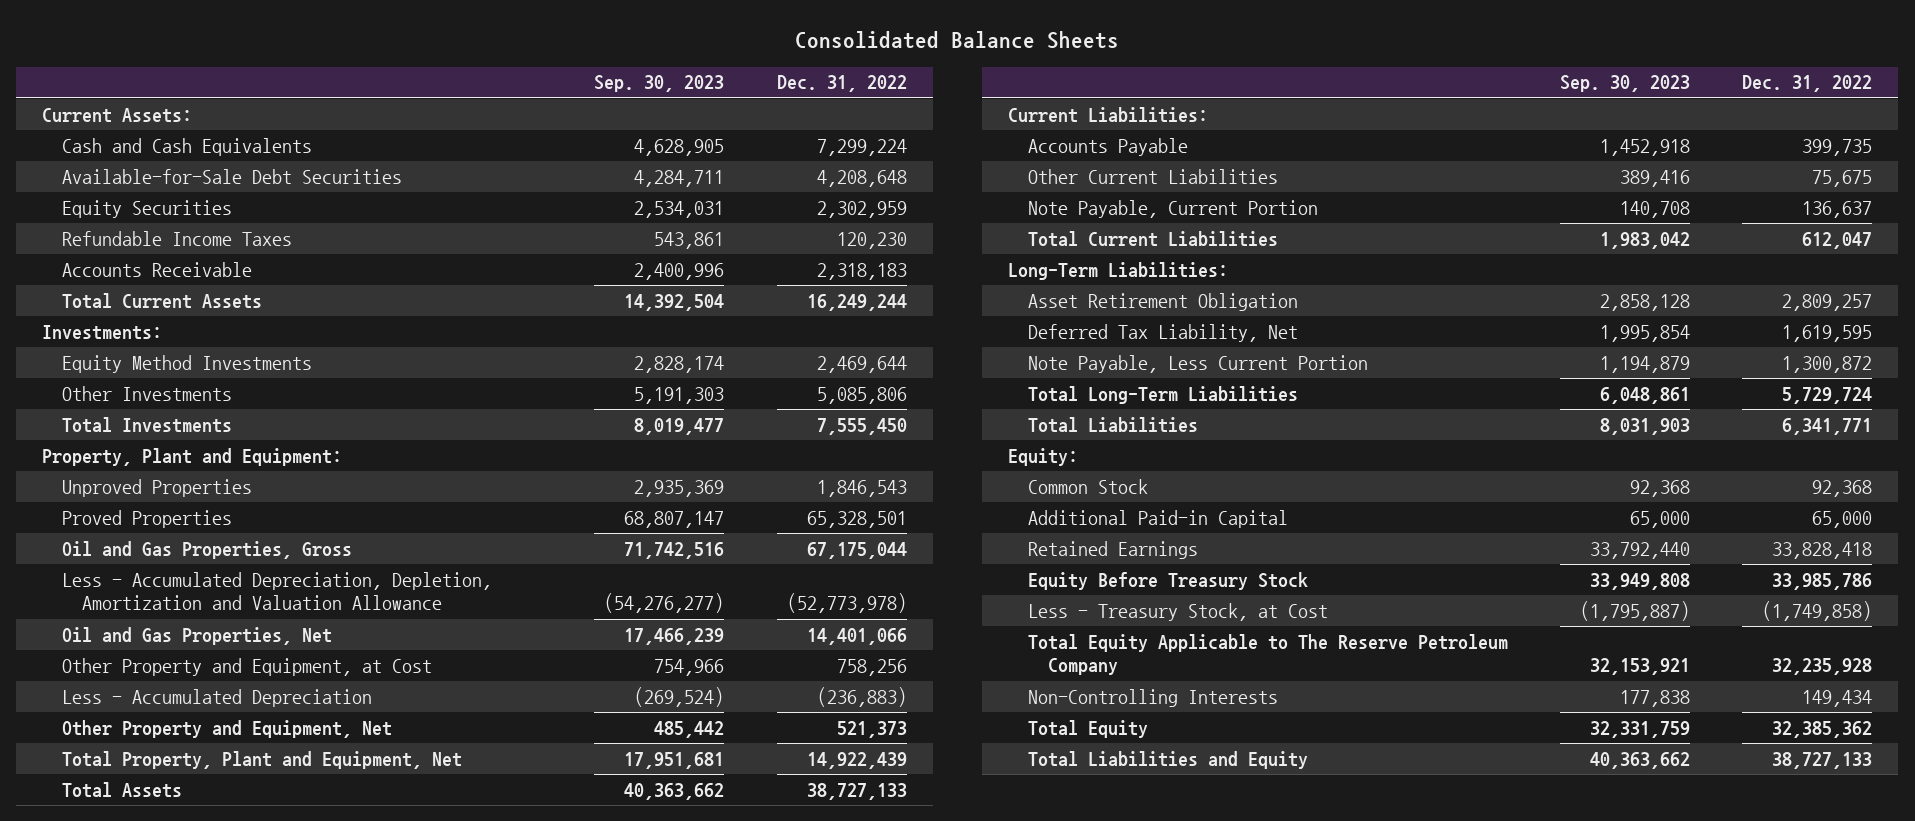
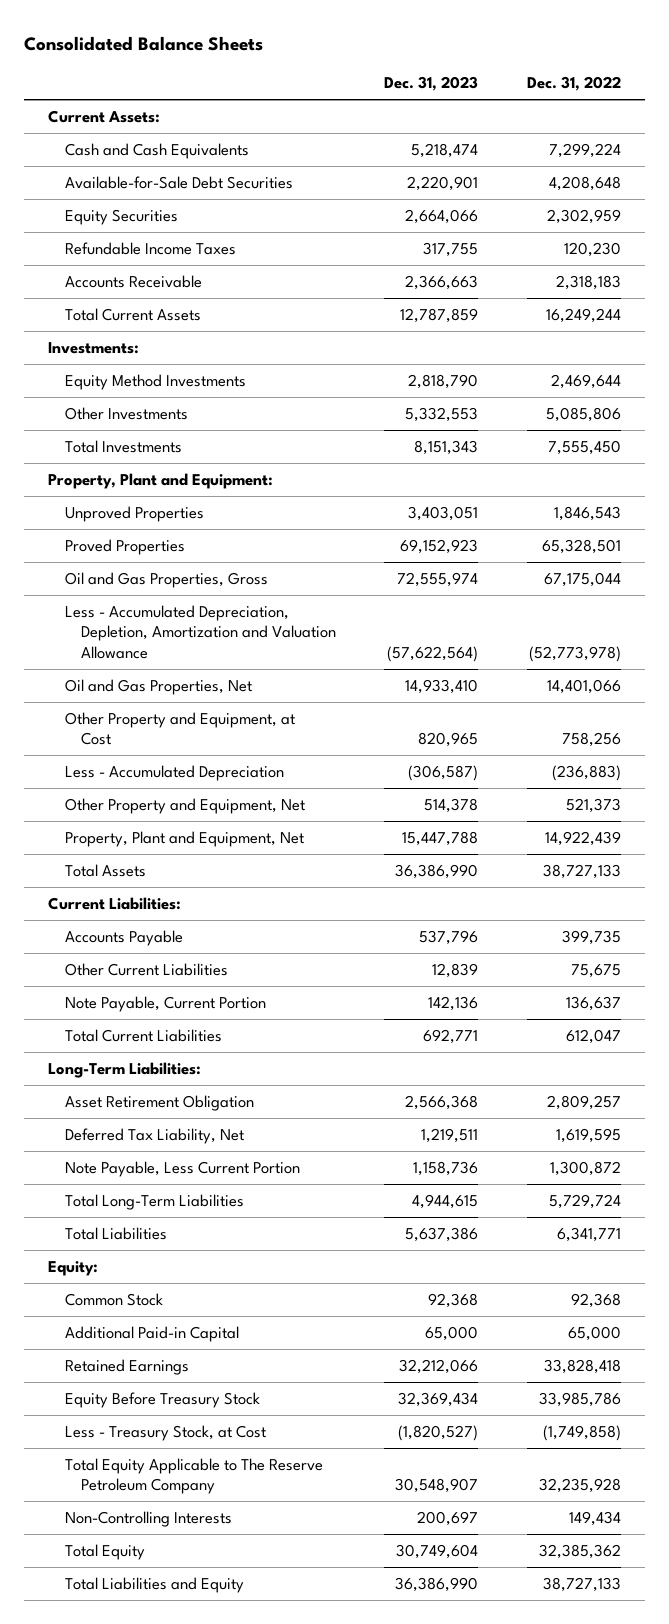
- | Sep. 30, 2023 | Dec. 31, 2022
+ | Dec. 31, 2023 | Dec. 31, 2022
- Total Property, Plant and Equipment, Net | 17,951,681 | 14,922,439
+ Property, Plant and Equipment, Net | 15,447,788 | 14,922,439

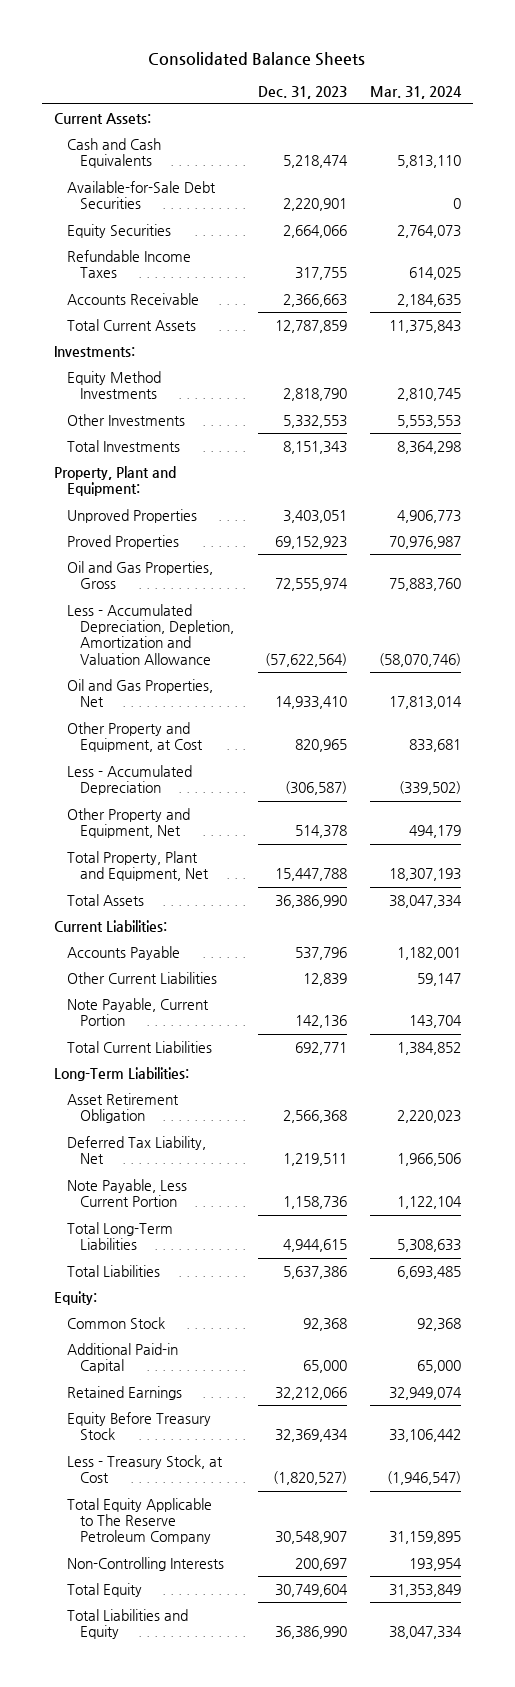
- | Dec. 31, 2023 | Dec. 31, 2022
+ | Dec. 31, 2023 | Mar. 31, 2024
- Property, Plant and Equipment, Net | 15,447,788 | 14,922,439
+ Total Property, Plant and Equipment, Net | 15,447,788 | 18,307,193

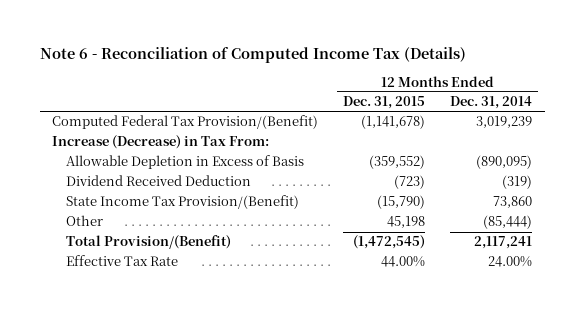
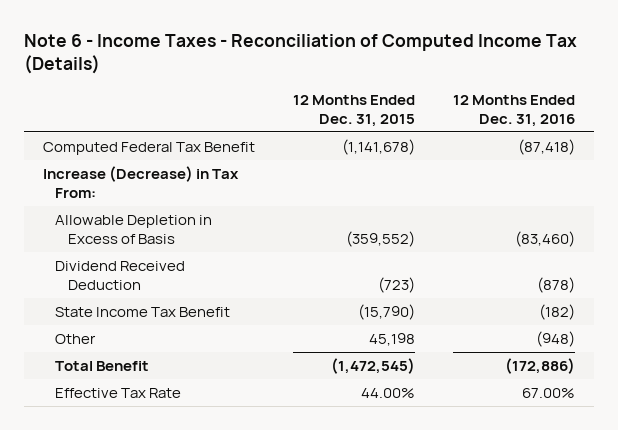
- Note 6 - Reconciliation of Computed Income Tax (Details)
+ Note 6 - Income Taxes - Reconciliation of Computed Income Tax (Details)
- | 12 Months Ended Dec. 31, 2015 | 12 Months Ended Dec. 31, 2014
+ | 12 Months Ended Dec. 31, 2015 | 12 Months Ended Dec. 31, 2016
- Computed Federal Tax Provision/(Benefit) | (1,141,678) | 3,019,239
+ Computed Federal Tax Benefit | (1,141,678) | (87,418)
- State Income Tax Provision/(Benefit) | (15,790) | 73,860
+ State Income Tax Benefit | (15,790) | (182)
- Total Provision/(Benefit) | (1,472,545) | 2,117,241
+ Total Benefit | (1,472,545) | (172,886)

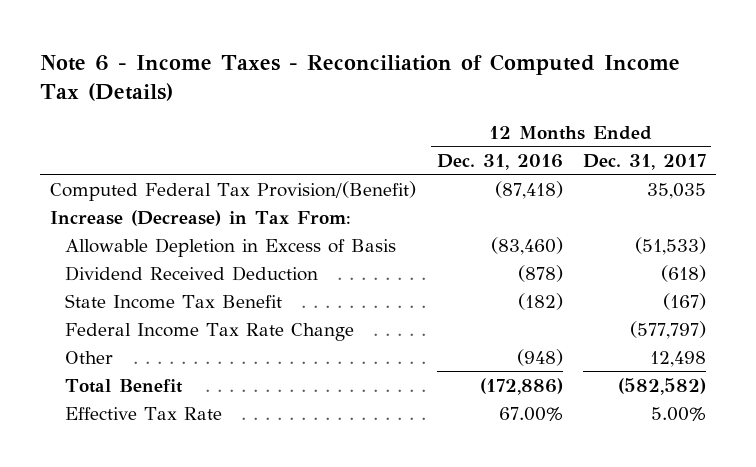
- | 12 Months Ended Dec. 31, 2015 | 12 Months Ended Dec. 31, 2016
+ | 12 Months Ended Dec. 31, 2016 | 12 Months Ended Dec. 31, 2017
- Computed Federal Tax Benefit | (1,141,678) | (87,418)
+ Computed Federal Tax Provision/(Benefit) | (87,418) | 35,035
+ Federal Income Tax Rate Change | | (577,797)

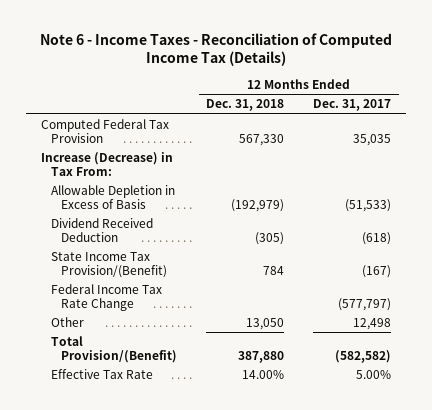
- | 12 Months Ended Dec. 31, 2016 | 12 Months Ended Dec. 31, 2017
+ | 12 Months Ended Dec. 31, 2018 | 12 Months Ended Dec. 31, 2017
- Computed Federal Tax Provision/(Benefit) | (87,418) | 35,035
+ Computed Federal Tax Provision | 567,330 | 35,035
- State Income Tax Benefit | (182) | (167)
+ State Income Tax Provision/(Benefit) | 784 | (167)
- Total Benefit | (172,886) | (582,582)
+ Total Provision/(Benefit) | 387,880 | (582,582)

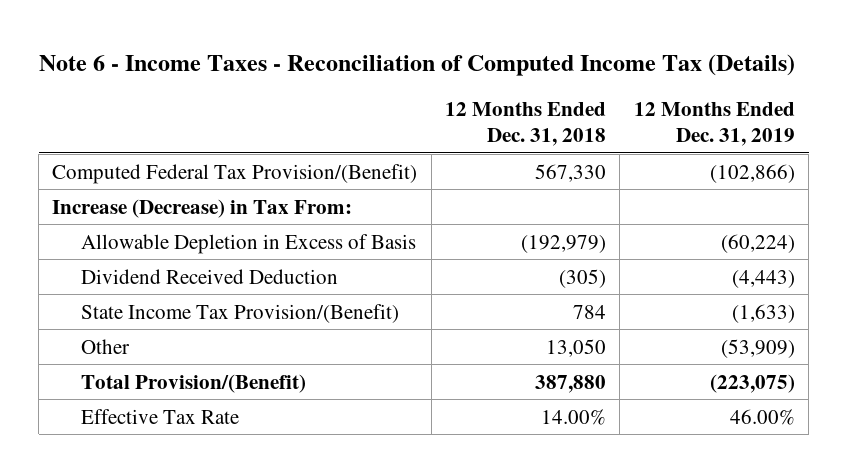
- | 12 Months Ended Dec. 31, 2018 | 12 Months Ended Dec. 31, 2017
+ | 12 Months Ended Dec. 31, 2018 | 12 Months Ended Dec. 31, 2019
- Computed Federal Tax Provision | 567,330 | 35,035
+ Computed Federal Tax Provision/(Benefit) | 567,330 | (102,866)
- Federal Income Tax Rate Change | | (577,797)

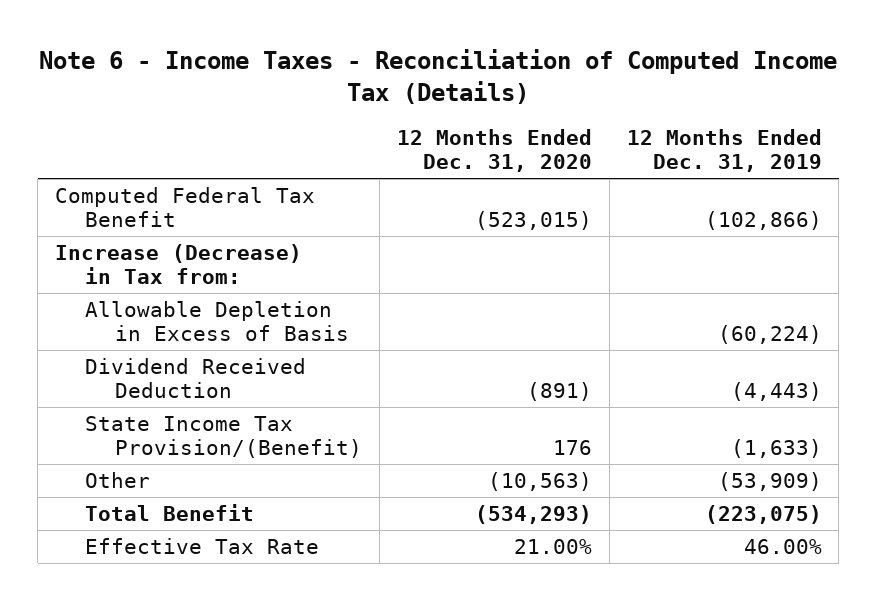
- | 12 Months Ended Dec. 31, 2018 | 12 Months Ended Dec. 31, 2019
+ | 12 Months Ended Dec. 31, 2020 | 12 Months Ended Dec. 31, 2019
- Computed Federal Tax Provision/(Benefit) | 567,330 | (102,866)
- Increase (Decrease) in Tax From:
+ Computed Federal Tax Benefit | (523,015) | (102,866)
+ Increase (Decrease) in Tax from:
- Total Provision/(Benefit) | 387,880 | (223,075)
+ Total Benefit | (534,293) | (223,075)

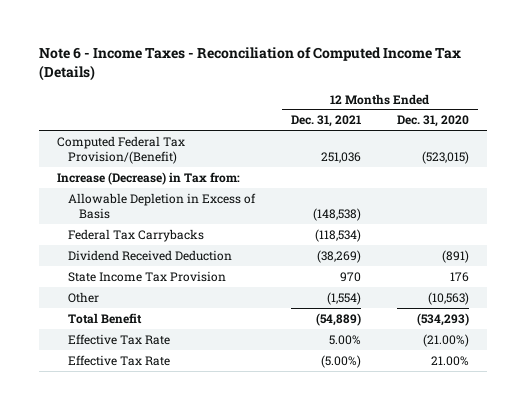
- | 12 Months Ended Dec. 31, 2020 | 12 Months Ended Dec. 31, 2019
+ | 12 Months Ended Dec. 31, 2021 | 12 Months Ended Dec. 31, 2020
- Computed Federal Tax Benefit | (523,015) | (102,866)
+ Computed Federal Tax Provision/(Benefit) | 251,036 | (523,015)
+ Federal Tax Carrybacks | (118,534) |
- State Income Tax Provision/(Benefit) | 176 | (1,633)
+ State Income Tax Provision | 970 | 176
+ Effective Tax Rate | 5.00% | (21.00%)

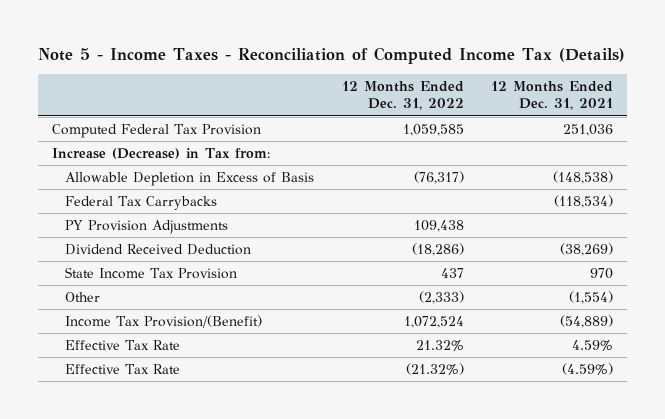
- Note 6 - Income Taxes - Reconciliation of Computed Income Tax (Details)
+ Note 5 - Income Taxes - Reconciliation of Computed Income Tax (Details)
- | 12 Months Ended Dec. 31, 2021 | 12 Months Ended Dec. 31, 2020
+ | 12 Months Ended Dec. 31, 2022 | 12 Months Ended Dec. 31, 2021
- Computed Federal Tax Provision/(Benefit) | 251,036 | (523,015)
+ Computed Federal Tax Provision | 1,059,585 | 251,036
+ PY Provision Adjustments | 109,438 |
- Total Benefit | (54,889) | (534,293)
- Effective Tax Rate | 5.00% | (21.00%)
- Effective Tax Rate | (5.00%) | 21.00%
+ Income Tax Provision/(Benefit) | 1,072,524 | (54,889)
+ Effective Tax Rate | 21.32% | 4.59%
+ Effective Tax Rate | (21.32%) | (4.59%)

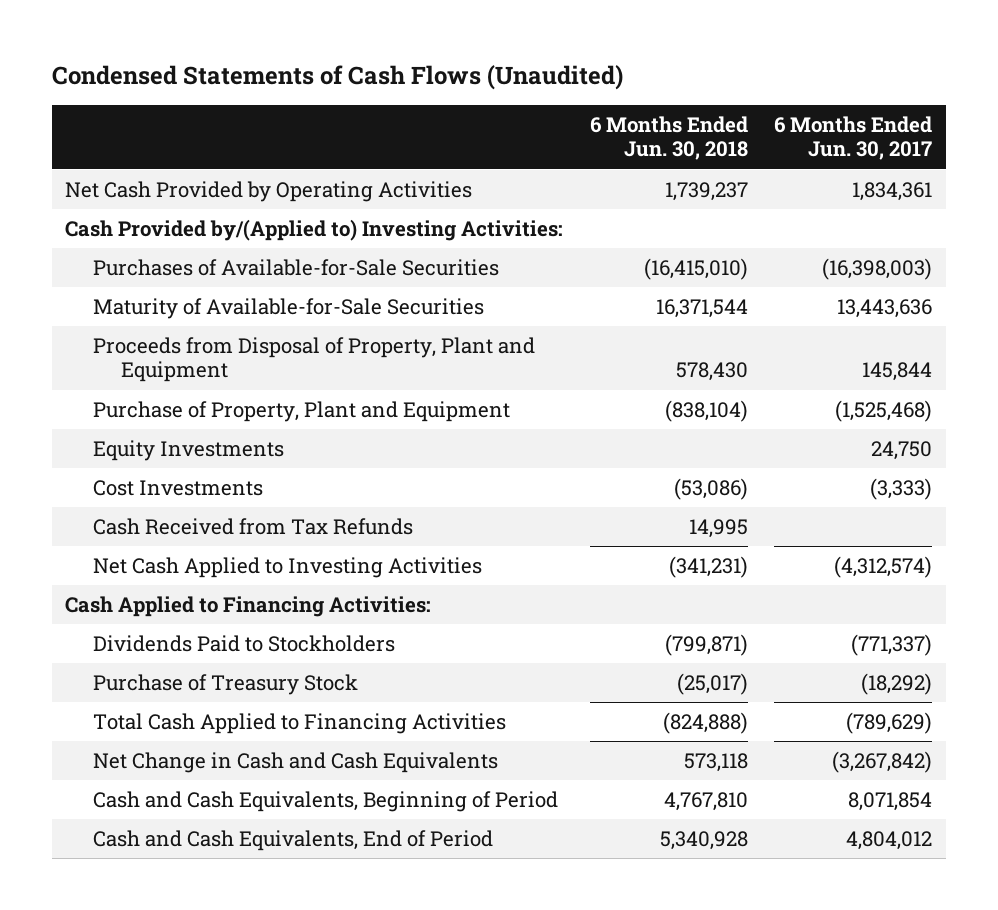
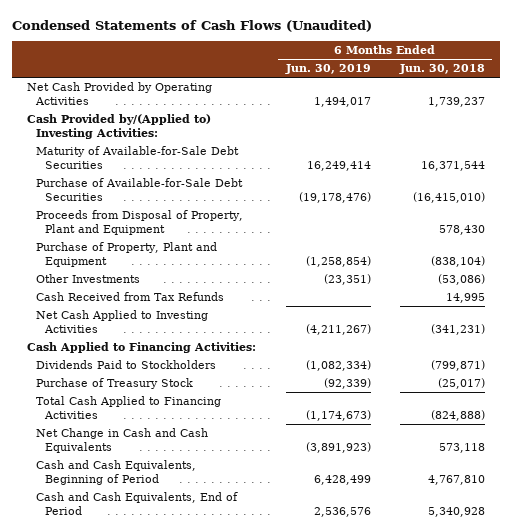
- | 6 Months Ended Jun. 30, 2018 | 6 Months Ended Jun. 30, 2017
+ | 6 Months Ended Jun. 30, 2019 | 6 Months Ended Jun. 30, 2018
- Purchases of Available-for-Sale Securities | (16,415,010) | (16,398,003)
- Maturity of Available-for-Sale Securities | 16,371,544 | 13,443,636
+ Maturity of Available-for-Sale Debt Securities | 16,249,414 | 16,371,544
+ Purchase of Available-for-Sale Debt Securities | (19,178,476) | (16,415,010)
- Equity Investments | | 24,750
- Cost Investments | (53,086) | (3,333)
+ Other Investments | (23,351) | (53,086)

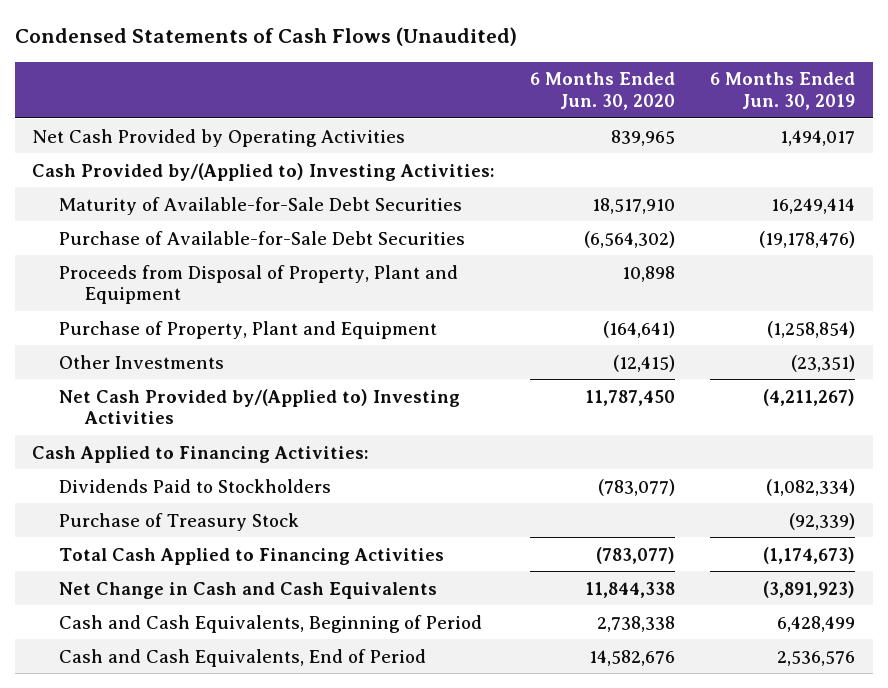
- | 6 Months Ended Jun. 30, 2019 | 6 Months Ended Jun. 30, 2018
+ | 6 Months Ended Jun. 30, 2020 | 6 Months Ended Jun. 30, 2019
- Cash Received from Tax Refunds | | 14,995
- Net Cash Applied to Investing Activities | (4,211,267) | (341,231)
+ Net Cash Provided by/(Applied to) Investing Activities | 11,787,450 | (4,211,267)

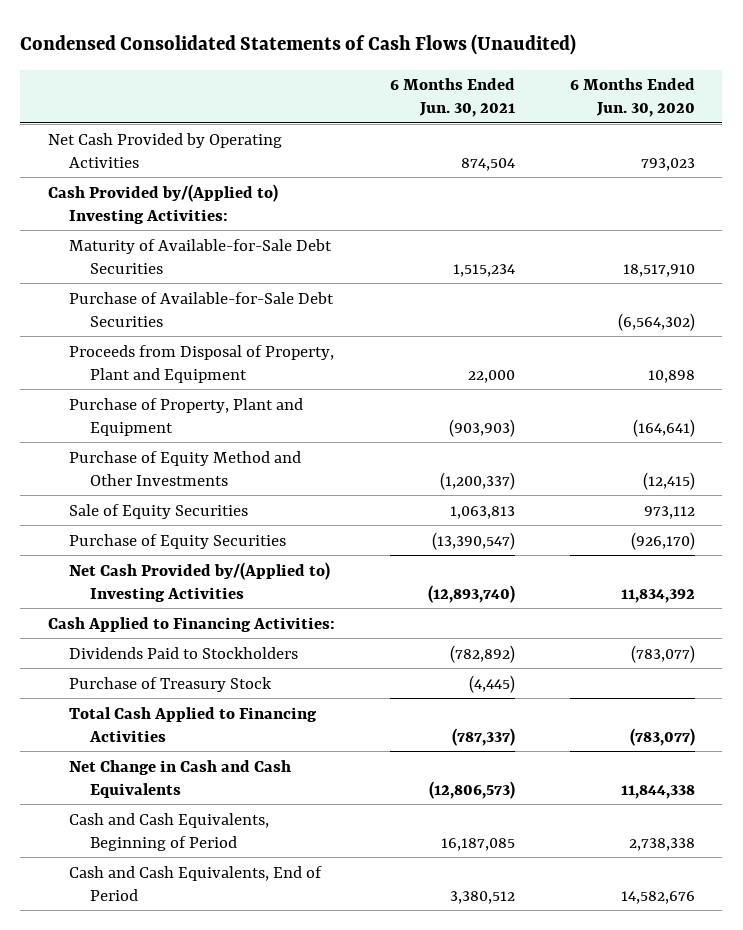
- Condensed Statements of Cash Flows (Unaudited)
+ Condensed Consolidated Statements of Cash Flows (Unaudited)
- | 6 Months Ended Jun. 30, 2020 | 6 Months Ended Jun. 30, 2019
+ | 6 Months Ended Jun. 30, 2021 | 6 Months Ended Jun. 30, 2020
- Net Cash Provided by Operating Activities | 839,965 | 1,494,017
+ Net Cash Provided by Operating Activities | 874,504 | 793,023
- Other Investments | (12,415) | (23,351)
- Net Cash Provided by/(Applied to) Investing Activities | 11,787,450 | (4,211,267)
+ Purchase of Equity Method and Other Investments | (1,200,337) | (12,415)
+ Sale of Equity Securities | 1,063,813 | 973,112
+ Purchase of Equity Securities | (13,390,547) | (926,170)
+ Net Cash Provided by/(Applied to) Investing Activities | (12,893,740) | 11,834,392

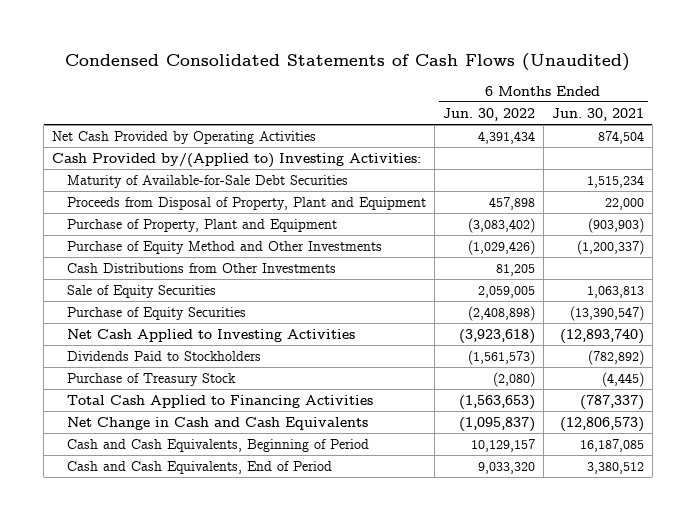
- | 6 Months Ended Jun. 30, 2021 | 6 Months Ended Jun. 30, 2020
+ | 6 Months Ended Jun. 30, 2022 | 6 Months Ended Jun. 30, 2021
- Purchase of Available-for-Sale Debt Securities | | (6,564,302)
+ Cash Distributions from Other Investments | 81,205 |
- Net Cash Provided by/(Applied to) Investing Activities | (12,893,740) | 11,834,392
- Cash Applied to Financing Activities:
+ Net Cash Applied to Investing Activities | (3,923,618) | (12,893,740)

